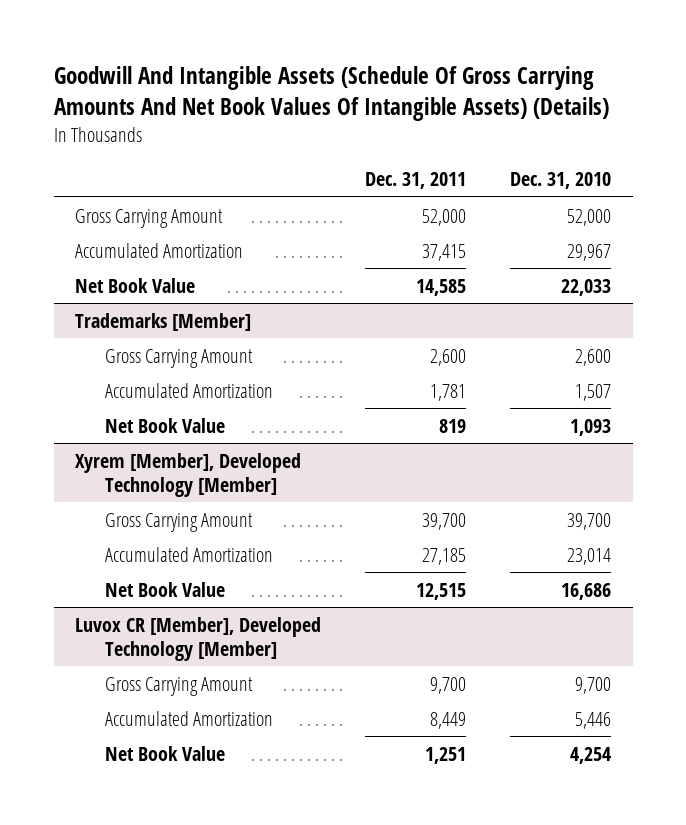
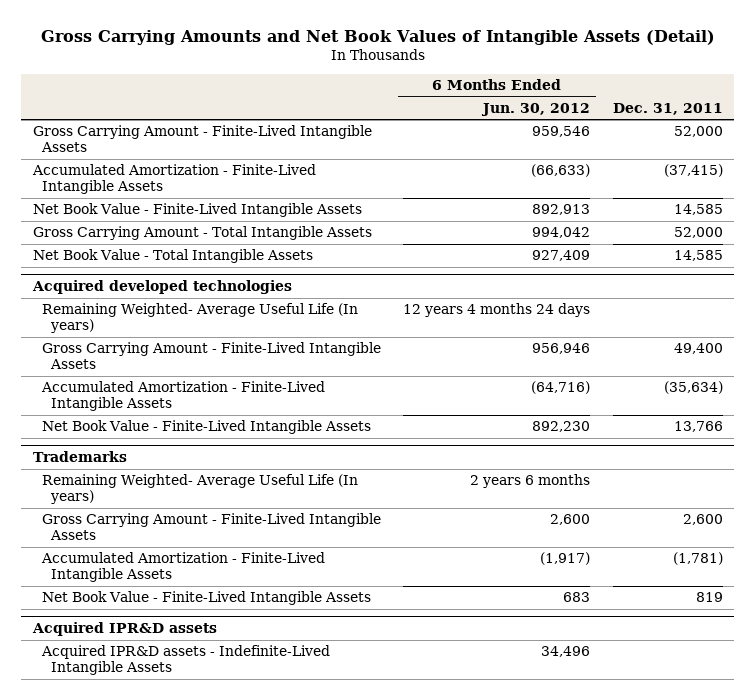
- Goodwill And Intangible Assets (Schedule Of Gross Carrying Amounts And Net Book Values Of Intangible Assets) (Details)
+ Gross Carrying Amounts and Net Book Values of Intangible Assets (Detail)
- | Dec. 31, 2011 | Dec. 31, 2010
+ | 6 Months Ended Jun. 30, 2012 | Dec. 31, 2011
- Gross Carrying Amount | 52,000 | 52,000
- Accumulated Amortization | 37,415 | 29,967
- Net Book Value | 14,585 | 22,033
- Trademarks [Member]
- Gross Carrying Amount | 2,600 | 2,600
- Accumulated Amortization | 1,781 | 1,507
- Net Book Value | 819 | 1,093
- Xyrem [Member], Developed Technology [Member]
- Gross Carrying Amount | 39,700 | 39,700
- Accumulated Amortization | 27,185 | 23,014
- Net Book Value | 12,515 | 16,686
- Luvox CR [Member], Developed Technology [Member]
- Gross Carrying Amount | 9,700 | 9,700
- Accumulated Amortization | 8,449 | 5,446
- Net Book Value | 1,251 | 4,254
+ Gross Carrying Amount - Finite-Lived Intangible Assets | 959,546 | 52,000
+ Accumulated Amortization - Finite-Lived Intangible Assets | (66,633) | (37,415)
+ Net Book Value - Finite-Lived Intangible Assets | 892,913 | 14,585
+ Gross Carrying Amount - Total Intangible Assets | 994,042 | 52,000
+ Net Book Value - Total Intangible Assets | 927,409 | 14,585
+ Acquired developed technologies
+ Remaining Weighted- Average Useful Life (In years) | 12 years 4 months 24 days |
+ Gross Carrying Amount - Finite-Lived Intangible Assets | 956,946 | 49,400
+ Accumulated Amortization - Finite-Lived Intangible Assets | (64,716) | (35,634)
+ Net Book Value - Finite-Lived Intangible Assets | 892,230 | 13,766
+ Trademarks
+ Remaining Weighted- Average Useful Life (In years) | 2 years 6 months |
+ Gross Carrying Amount - Finite-Lived Intangible Assets | 2,600 | 2,600
+ Accumulated Amortization - Finite-Lived Intangible Assets | (1,917) | (1,781)
+ Net Book Value - Finite-Lived Intangible Assets | 683 | 819
+ Acquired IPR&D assets
+ Acquired IPR&D assets - Indefinite-Lived Intangible Assets | 34,496 |

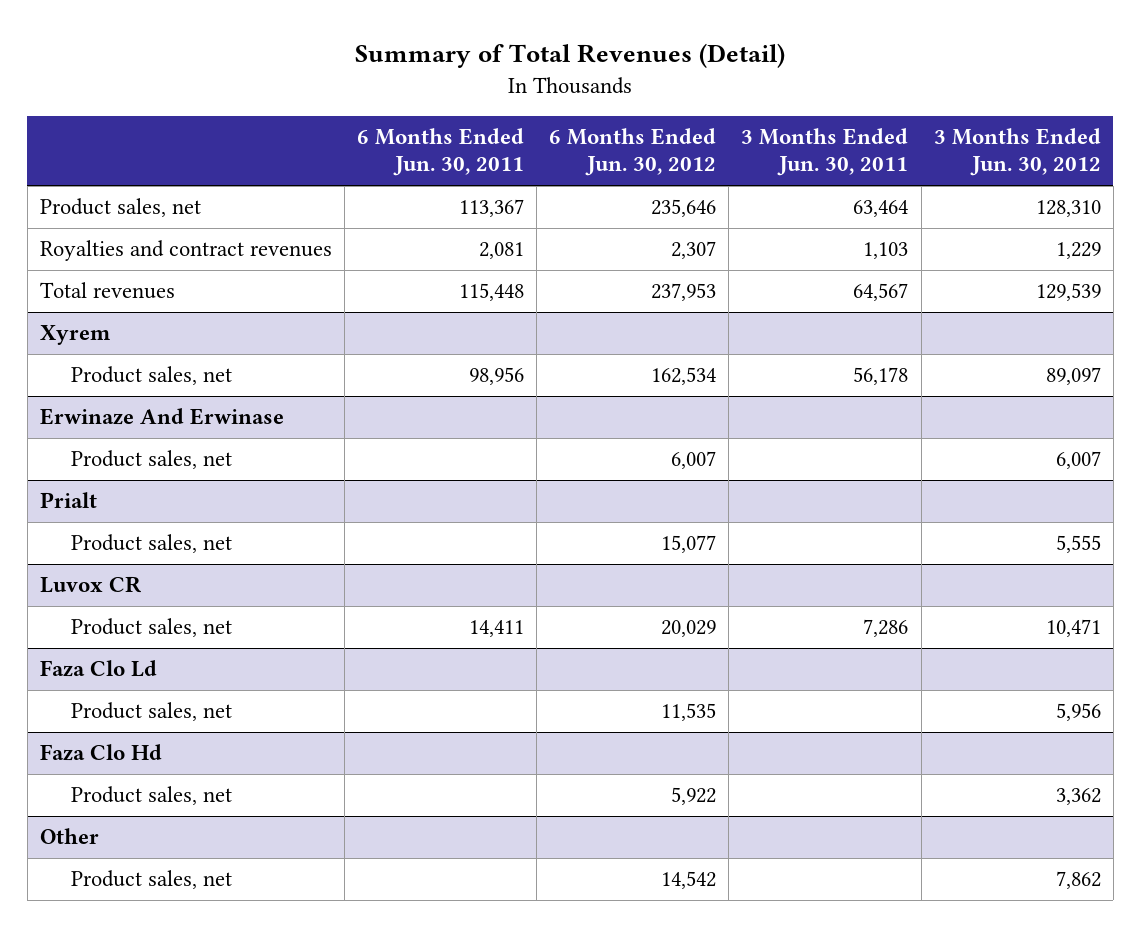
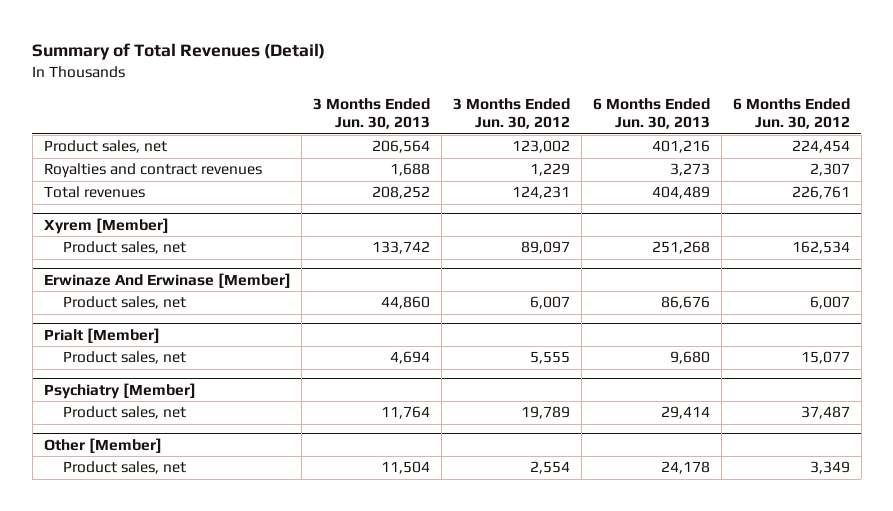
- | 6 Months Ended Jun. 30, 2011 | 6 Months Ended Jun. 30, 2012 | 3 Months Ended Jun. 30, 2011 | 3 Months Ended Jun. 30, 2012
+ | 3 Months Ended Jun. 30, 2013 | 3 Months Ended Jun. 30, 2012 | 6 Months Ended Jun. 30, 2013 | 6 Months Ended Jun. 30, 2012
- Product sales, net | 113,367 | 235,646 | 63,464 | 128,310
+ Product sales, net | 206,564 | 123,002 | 401,216 | 224,454
- Total revenues | 115,448 | 237,953 | 64,567 | 129,539
- Xyrem
+ Total revenues | 208,252 | 124,231 | 404,489 | 226,761
+ Xyrem [Member]
- Erwinaze And Erwinase
+ Erwinaze And Erwinase [Member]
- Prialt
+ Prialt [Member]
- Luvox CR
- Product sales, net | 14,411 | 20,029 | 7,286 | 10,471
- Faza Clo Ld
- Product sales, net | | 11,535 | | 5,956
- Faza Clo Hd
- Product sales, net | | 5,922 | | 3,362
- Other
- Product sales, net | | 14,542 | | 7,862
+ Psychiatry [Member]
+ Product sales, net | 11,764 | 19,789 | 29,414 | 37,487
+ Other [Member]
+ Product sales, net | 11,504 | 2,554 | 24,178 | 3,349

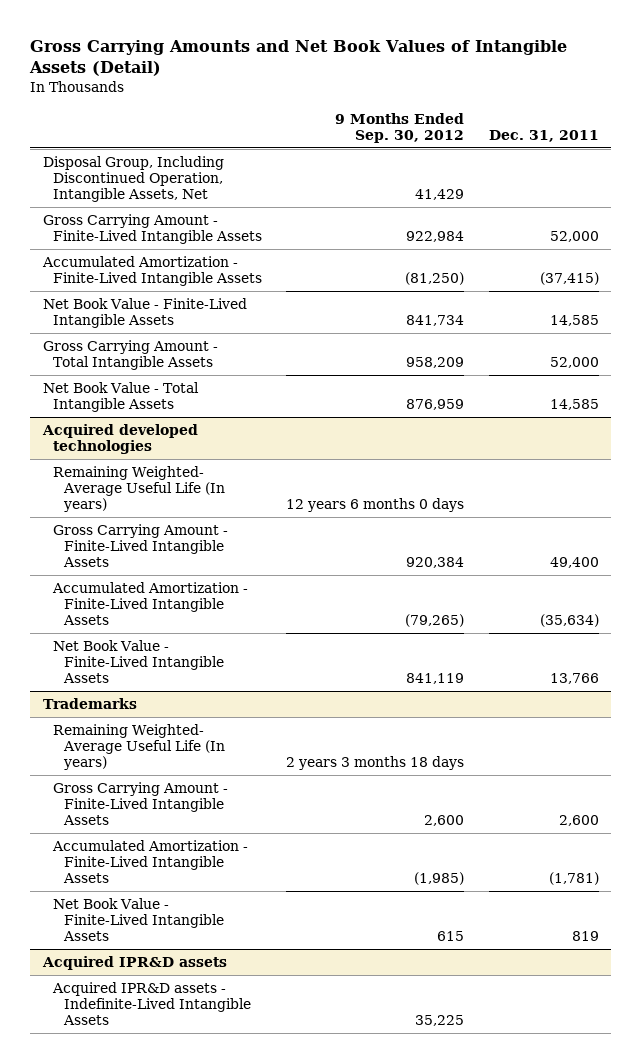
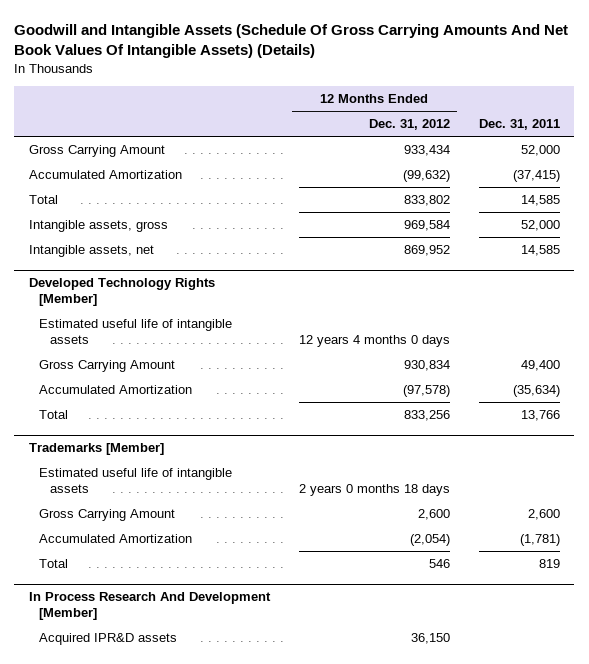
- Gross Carrying Amounts and Net Book Values of Intangible Assets (Detail)
+ Goodwill and Intangible Assets (Schedule Of Gross Carrying Amounts And Net Book Values Of Intangible Assets) (Details)
- | 9 Months Ended Sep. 30, 2012 | Dec. 31, 2011
+ | 12 Months Ended Dec. 31, 2012 | Dec. 31, 2011
- Disposal Group, Including Discontinued Operation, Intangible Assets, Net | 41,429 |
- Gross Carrying Amount - Finite-Lived Intangible Assets | 922,984 | 52,000
- Accumulated Amortization - Finite-Lived Intangible Assets | (81,250) | (37,415)
- Net Book Value - Finite-Lived Intangible Assets | 841,734 | 14,585
- Gross Carrying Amount - Total Intangible Assets | 958,209 | 52,000
- Net Book Value - Total Intangible Assets | 876,959 | 14,585
- Acquired developed technologies
- Remaining Weighted- Average Useful Life (In years) | 12 years 6 months 0 days |
- Gross Carrying Amount - Finite-Lived Intangible Assets | 920,384 | 49,400
- Accumulated Amortization - Finite-Lived Intangible Assets | (79,265) | (35,634)
- Net Book Value - Finite-Lived Intangible Assets | 841,119 | 13,766
- Trademarks
- Remaining Weighted- Average Useful Life (In years) | 2 years 3 months 18 days |
- Gross Carrying Amount - Finite-Lived Intangible Assets | 2,600 | 2,600
- Accumulated Amortization - Finite-Lived Intangible Assets | (1,985) | (1,781)
- Net Book Value - Finite-Lived Intangible Assets | 615 | 819
- Acquired IPR&D assets
- Acquired IPR&D assets - Indefinite-Lived Intangible Assets | 35,225 |
+ Gross Carrying Amount | 933,434 | 52,000
+ Accumulated Amortization | (99,632) | (37,415)
+ Total | 833,802 | 14,585
+ Intangible assets, gross | 969,584 | 52,000
+ Intangible assets, net | 869,952 | 14,585
+ Developed Technology Rights [Member]
+ Estimated useful life of intangible assets | 12 years 4 months 0 days |
+ Gross Carrying Amount | 930,834 | 49,400
+ Accumulated Amortization | (97,578) | (35,634)
+ Total | 833,256 | 13,766
+ Trademarks [Member]
+ Estimated useful life of intangible assets | 2 years 0 months 18 days |
+ Gross Carrying Amount | 2,600 | 2,600
+ Accumulated Amortization | (2,054) | (1,781)
+ Total | 546 | 819
+ In Process Research And Development [Member]
+ Acquired IPR&D assets | 36,150 |

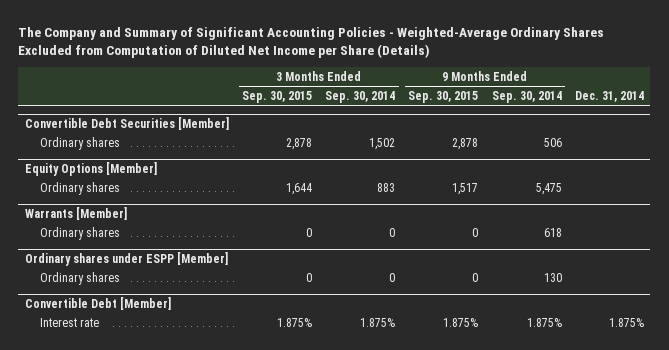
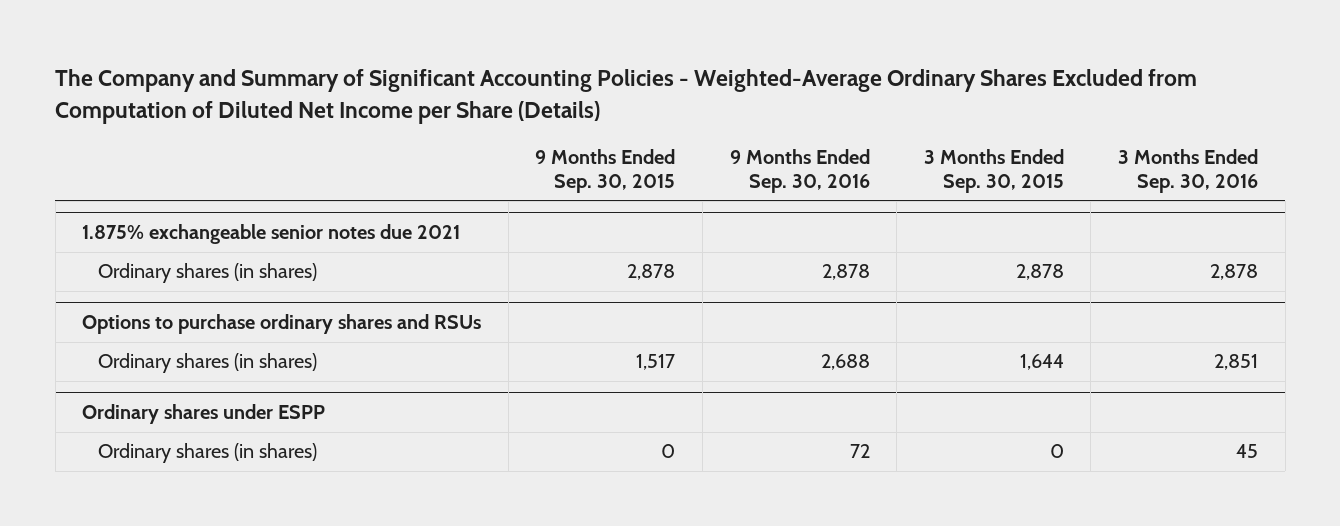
- | 3 Months Ended Sep. 30, 2015 | 3 Months Ended Sep. 30, 2014 | 9 Months Ended Sep. 30, 2015 | 9 Months Ended Sep. 30, 2014 | Dec. 31, 2014
+ | 9 Months Ended Sep. 30, 2015 | 9 Months Ended Sep. 30, 2016 | 3 Months Ended Sep. 30, 2015 | 3 Months Ended Sep. 30, 2016
- Convertible Debt Securities [Member]
- Ordinary shares | 2,878 | 1,502 | 2,878 | 506 |
- Equity Options [Member]
- Ordinary shares | 1,644 | 883 | 1,517 | 5,475 |
- Warrants [Member]
- Ordinary shares | 0 | 0 | 0 | 618 |
- Ordinary shares under ESPP [Member]
- Ordinary shares | 0 | 0 | 0 | 130 |
- Convertible Debt [Member]
- Interest rate | 1.875% | 1.875% | 1.875% | 1.875% | 1.875%
+ 1.875% exchangeable senior notes due 2021
+ Ordinary shares (in shares) | 2,878 | 2,878 | 2,878 | 2,878
+ Options to purchase ordinary shares and RSUs
+ Ordinary shares (in shares) | 1,517 | 2,688 | 1,644 | 2,851
+ Ordinary shares under ESPP
+ Ordinary shares (in shares) | 0 | 72 | 0 | 45

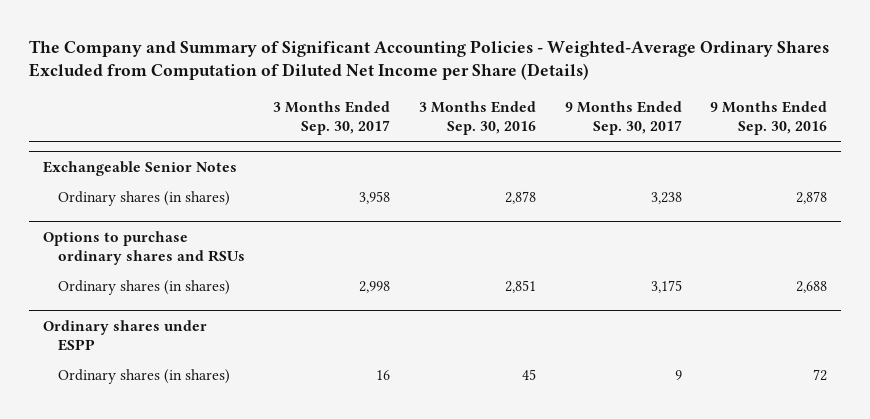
- | 9 Months Ended Sep. 30, 2015 | 9 Months Ended Sep. 30, 2016 | 3 Months Ended Sep. 30, 2015 | 3 Months Ended Sep. 30, 2016
+ | 3 Months Ended Sep. 30, 2017 | 3 Months Ended Sep. 30, 2016 | 9 Months Ended Sep. 30, 2017 | 9 Months Ended Sep. 30, 2016
- 1.875% exchangeable senior notes due 2021
+ Exchangeable Senior Notes

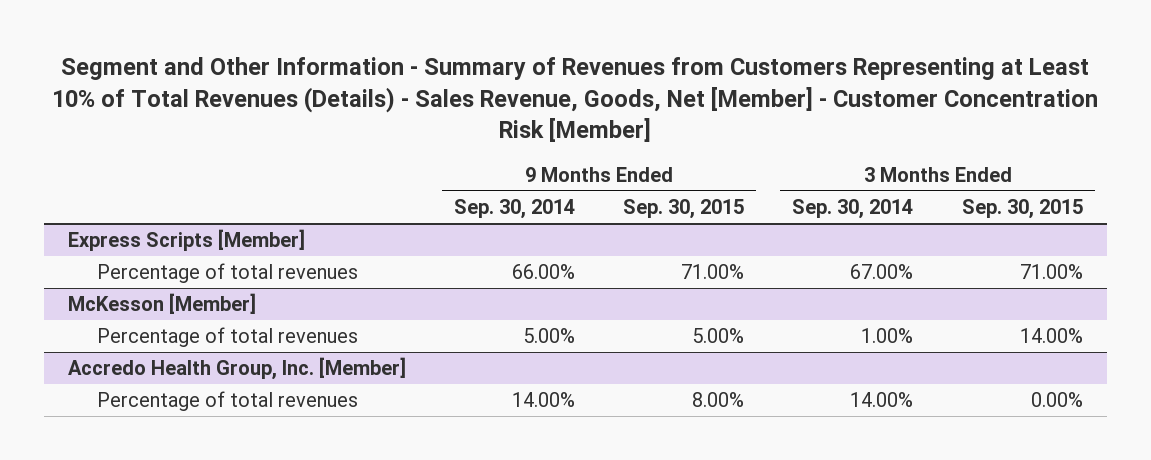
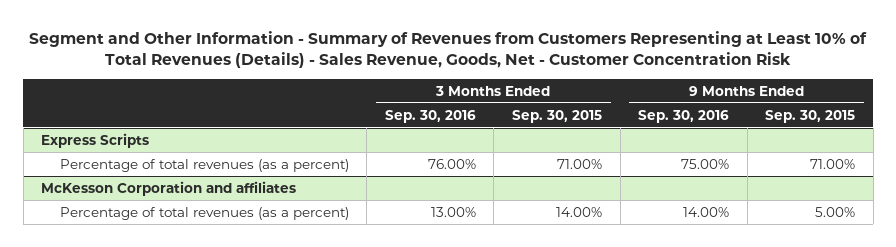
- Segment and Other Information - Summary of Revenues from Customers Representing at Least 10% of Total Revenues (Details) - Sales Revenue, Goods, Net [Member] - Customer Concentration Risk [Member]
+ Segment and Other Information - Summary of Revenues from Customers Representing at Least 10% of Total Revenues (Details) - Sales Revenue, Goods, Net - Customer Concentration Risk
- | 9 Months Ended Sep. 30, 2014 | 9 Months Ended Sep. 30, 2015 | 3 Months Ended Sep. 30, 2014 | 3 Months Ended Sep. 30, 2015
+ | 3 Months Ended Sep. 30, 2016 | 3 Months Ended Sep. 30, 2015 | 9 Months Ended Sep. 30, 2016 | 9 Months Ended Sep. 30, 2015
- Express Scripts [Member]
- Percentage of total revenues | 66.00% | 71.00% | 67.00% | 71.00%
- McKesson [Member]
- Percentage of total revenues | 5.00% | 5.00% | 1.00% | 14.00%
- Accredo Health Group, Inc. [Member]
- Percentage of total revenues | 14.00% | 8.00% | 14.00% | 0.00%
+ Express Scripts
+ Percentage of total revenues (as a percent) | 76.00% | 71.00% | 75.00% | 71.00%
+ McKesson Corporation and affiliates
+ Percentage of total revenues (as a percent) | 13.00% | 14.00% | 14.00% | 5.00%

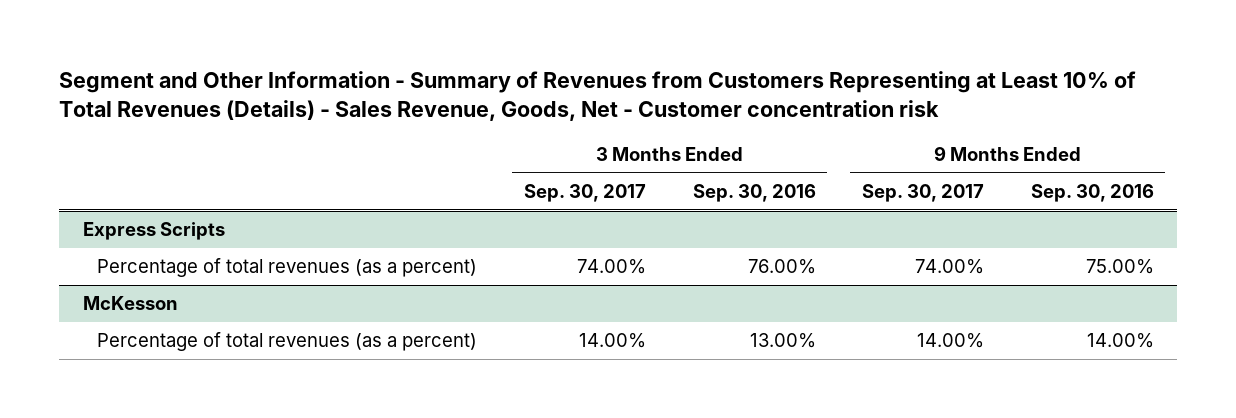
- Segment and Other Information - Summary of Revenues from Customers Representing at Least 10% of Total Revenues (Details) - Sales Revenue, Goods, Net - Customer Concentration Risk
+ Segment and Other Information - Summary of Revenues from Customers Representing at Least 10% of Total Revenues (Details) - Sales Revenue, Goods, Net - Customer concentration risk
- | 3 Months Ended Sep. 30, 2016 | 3 Months Ended Sep. 30, 2015 | 9 Months Ended Sep. 30, 2016 | 9 Months Ended Sep. 30, 2015
+ | 3 Months Ended Sep. 30, 2017 | 3 Months Ended Sep. 30, 2016 | 9 Months Ended Sep. 30, 2017 | 9 Months Ended Sep. 30, 2016
- McKesson Corporation and affiliates
+ McKesson

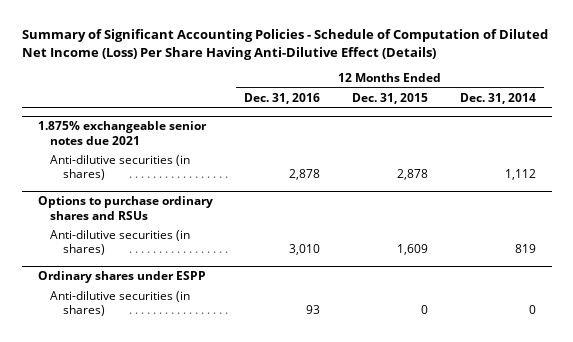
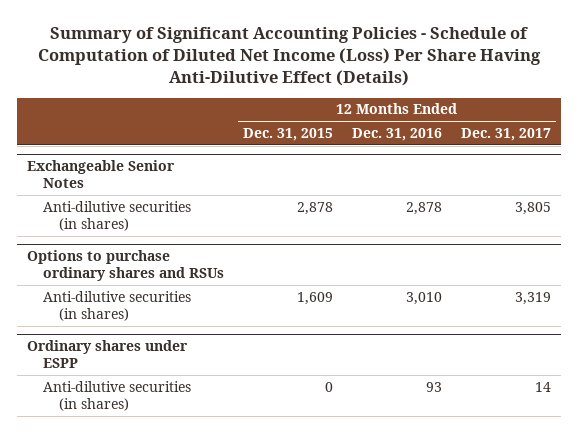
- | 12 Months Ended Dec. 31, 2016 | 12 Months Ended Dec. 31, 2015 | 12 Months Ended Dec. 31, 2014
+ | 12 Months Ended Dec. 31, 2015 | 12 Months Ended Dec. 31, 2016 | 12 Months Ended Dec. 31, 2017
- 1.875% exchangeable senior notes due 2021
+ Exchangeable Senior Notes

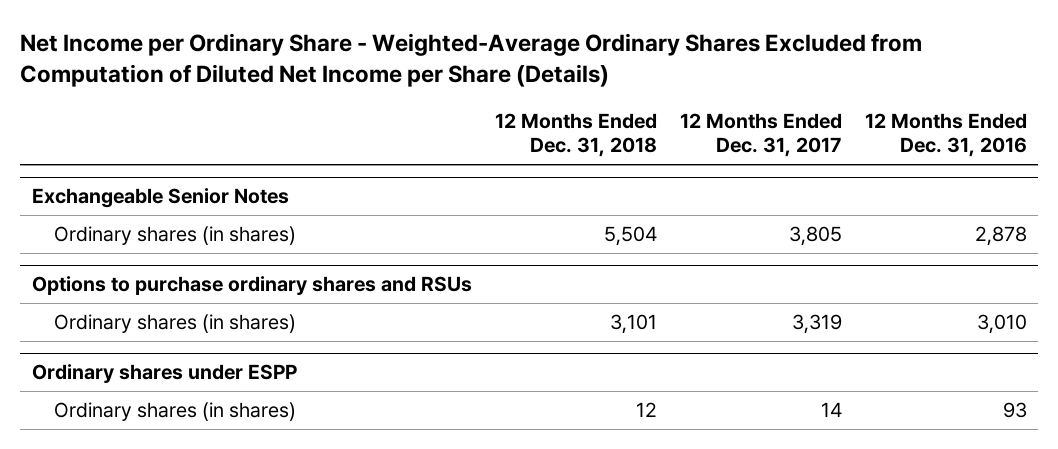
- Summary of Significant Accounting Policies - Schedule of Computation of Diluted Net Income (Loss) Per Share Having Anti-Dilutive Effect (Details)
+ Net Income per Ordinary Share - Weighted-Average Ordinary Shares Excluded from Computation of Diluted Net Income per Share (Details)
- | 12 Months Ended Dec. 31, 2015 | 12 Months Ended Dec. 31, 2016 | 12 Months Ended Dec. 31, 2017
+ | 12 Months Ended Dec. 31, 2018 | 12 Months Ended Dec. 31, 2017 | 12 Months Ended Dec. 31, 2016
@ Exchangeable Senior Notes
- Anti-dilutive securities (in shares) | 2,878 | 2,878 | 3,805
+ Ordinary shares (in shares) | 5,504 | 3,805 | 2,878
@ Options to purchase ordinary shares and RSUs
- Anti-dilutive securities (in shares) | 1,609 | 3,010 | 3,319
+ Ordinary shares (in shares) | 3,101 | 3,319 | 3,010
@ Ordinary shares under ESPP
- Anti-dilutive securities (in shares) | 0 | 93 | 14
+ Ordinary shares (in shares) | 12 | 14 | 93

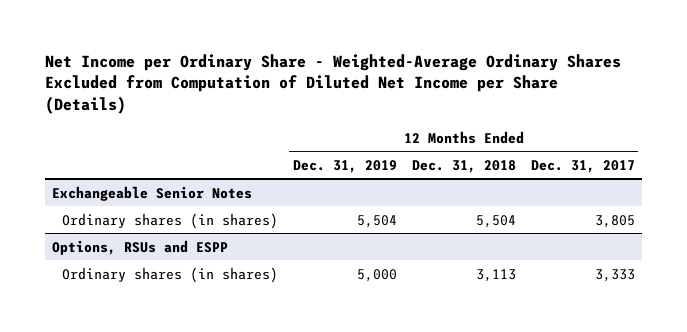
- | 12 Months Ended Dec. 31, 2018 | 12 Months Ended Dec. 31, 2017 | 12 Months Ended Dec. 31, 2016
+ | 12 Months Ended Dec. 31, 2019 | 12 Months Ended Dec. 31, 2018 | 12 Months Ended Dec. 31, 2017
- Options to purchase ordinary shares and RSUs
- Ordinary shares (in shares) | 3,101 | 3,319 | 3,010
- Ordinary shares under ESPP
- Ordinary shares (in shares) | 12 | 14 | 93
+ Options, RSUs and ESPP
+ Ordinary shares (in shares) | 5,000 | 3,113 | 3,333

